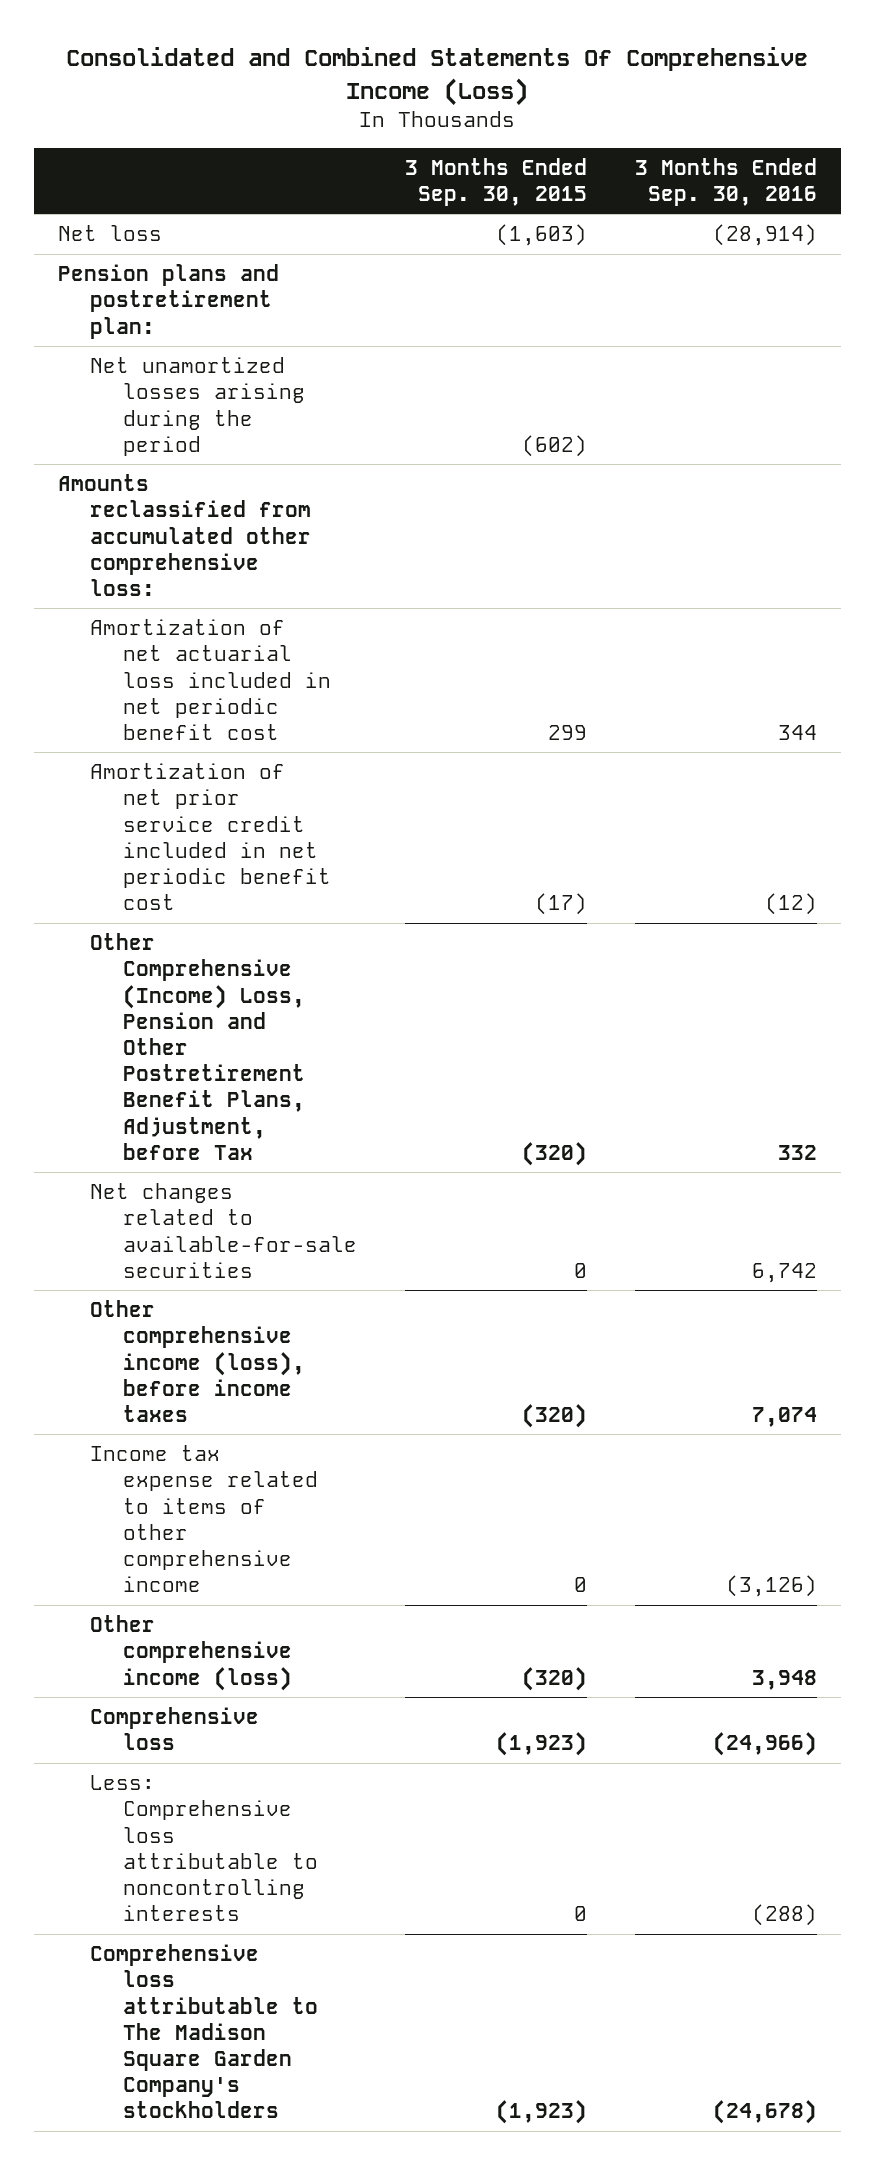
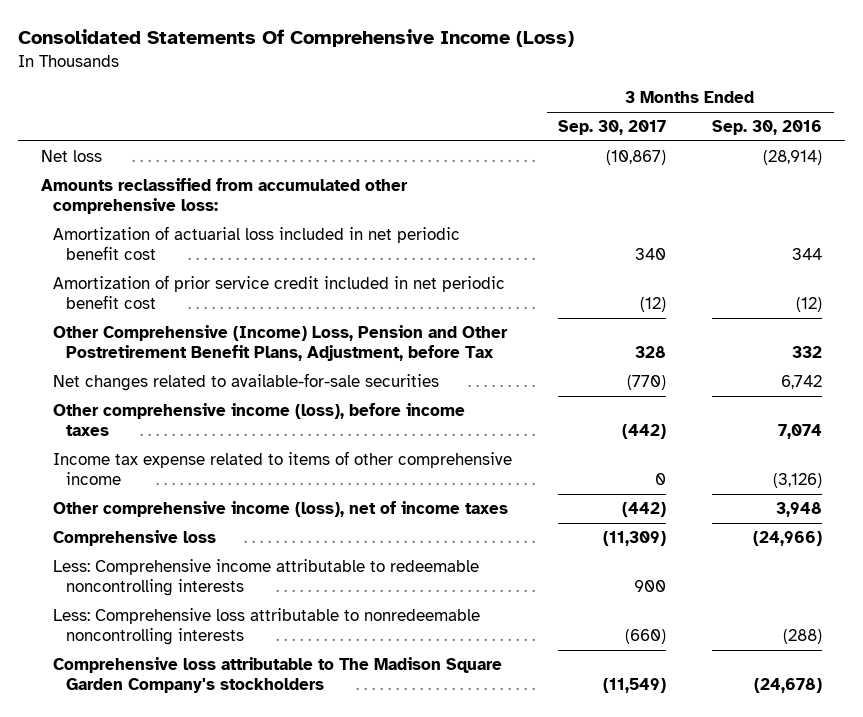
- Consolidated and Combined Statements Of Comprehensive Income (Loss)
+ Consolidated Statements Of Comprehensive Income (Loss)
- | 3 Months Ended Sep. 30, 2015 | 3 Months Ended Sep. 30, 2016
+ | 3 Months Ended Sep. 30, 2017 | 3 Months Ended Sep. 30, 2016
- Pension plans and postretirement plan:
- Net unamortized losses arising during the period | (602) |
- Amortization of net actuarial loss included in net periodic benefit cost | 299 | 344
- Amortization of net prior service credit included in net periodic benefit cost | (17) | (12)
+ Amortization of actuarial loss included in net periodic benefit cost | 340 | 344
+ Amortization of prior service credit included in net periodic benefit cost | (12) | (12)
- Other comprehensive income (loss) | (320) | 3,948
+ Other comprehensive income (loss), net of income taxes | (442) | 3,948
- Less: Comprehensive loss attributable to noncontrolling interests | 0 | (288)
+ Less: Comprehensive income attributable to redeemable noncontrolling interests | 900 |
+ Less: Comprehensive loss attributable to nonredeemable noncontrolling interests | (660) | (288)

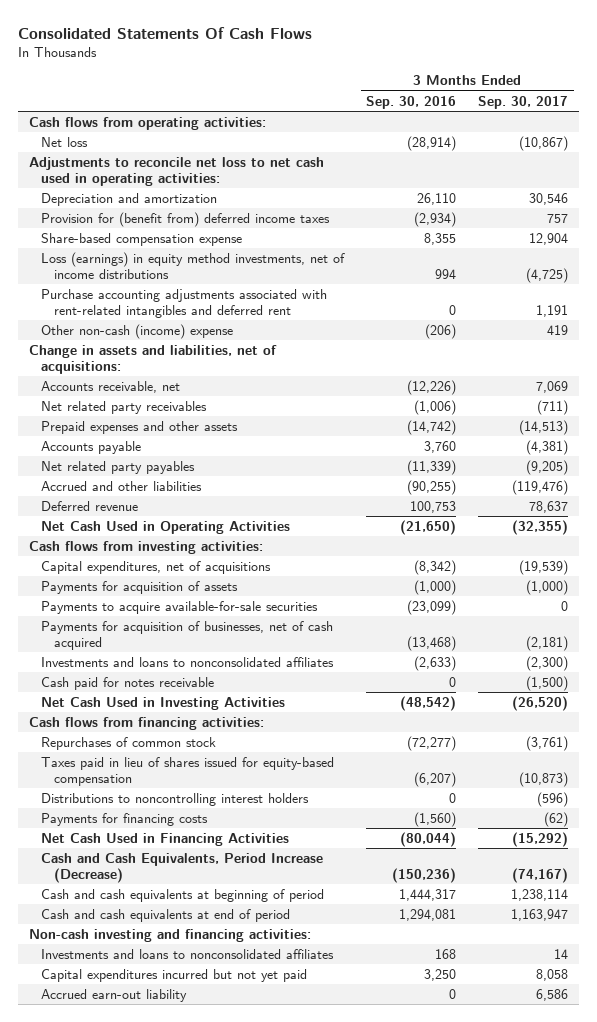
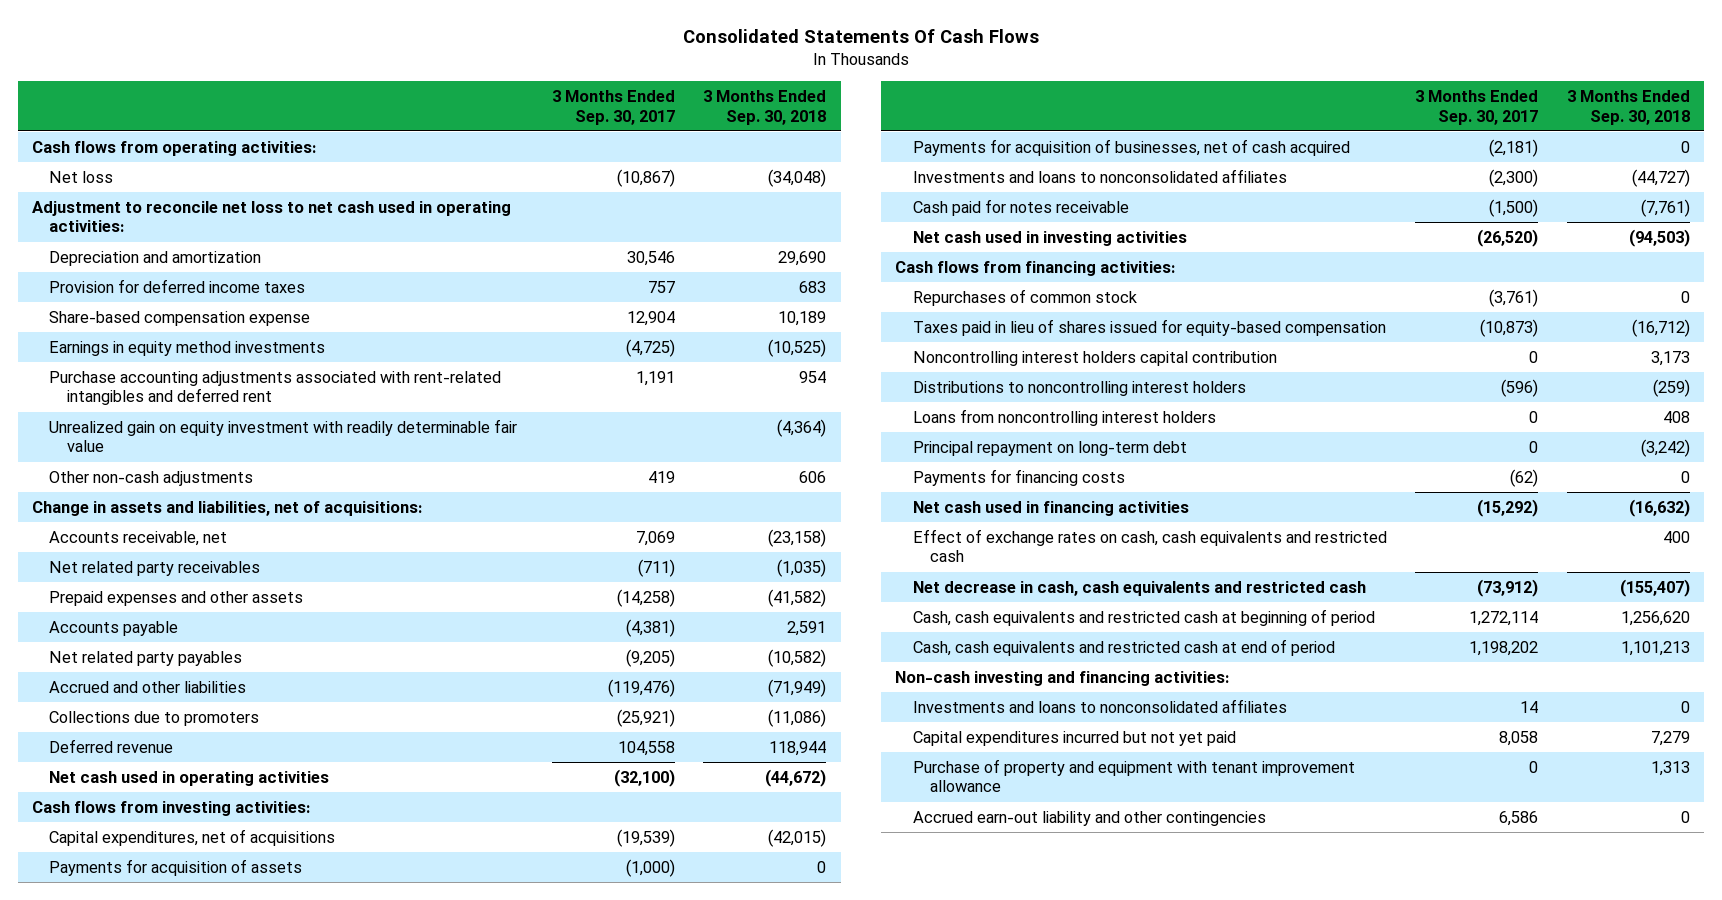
- | 3 Months Ended Sep. 30, 2016 | 3 Months Ended Sep. 30, 2017
+ | 3 Months Ended Sep. 30, 2017 | 3 Months Ended Sep. 30, 2018
- Adjustments to reconcile net loss to net cash used in operating activities:
+ Adjustment to reconcile net loss to net cash used in operating activities:
- Provision for (benefit from) deferred income taxes | (2,934) | 757
+ Provision for deferred income taxes | 757 | 683
- Loss (earnings) in equity method investments, net of income distributions | 994 | (4,725)
+ Earnings in equity method investments | (4,725) | (10,525)
- Other non-cash (income) expense | (206) | 419
+ Unrealized gain on equity investment with readily determinable fair value | | (4,364)
+ Other non-cash adjustments | 419 | 606
- Prepaid expenses and other assets | (14,742) | (14,513)
+ Prepaid expenses and other assets | (14,258) | (41,582)
- Deferred revenue | 100,753 | 78,637
- Net Cash Used in Operating Activities | (21,650) | (32,355)
+ Collections due to promoters | (25,921) | (11,086)
+ Deferred revenue | 104,558 | 118,944
+ Net cash used in operating activities | (32,100) | (44,672)
- Payments to acquire available-for-sale securities | (23,099) | 0
- Net Cash Used in Investing Activities | (48,542) | (26,520)
+ Net cash used in investing activities | (26,520) | (94,503)
+ Noncontrolling interest holders capital contribution | 0 | 3,173
+ Loans from noncontrolling interest holders | 0 | 408
+ Principal repayment on long-term debt | 0 | (3,242)
- Net Cash Used in Financing Activities | (80,044) | (15,292)
- Cash and Cash Equivalents, Period Increase (Decrease) | (150,236) | (74,167)
- Cash and cash equivalents at beginning of period | 1,444,317 | 1,238,114
- Cash and cash equivalents at end of period | 1,294,081 | 1,163,947
+ Net cash used in financing activities | (15,292) | (16,632)
+ Effect of exchange rates on cash, cash equivalents and restricted cash | | 400
+ Net decrease in cash, cash equivalents and restricted cash | (73,912) | (155,407)
+ Cash, cash equivalents and restricted cash at beginning of period | 1,272,114 | 1,256,620
+ Cash, cash equivalents and restricted cash at end of period | 1,198,202 | 1,101,213
- Accrued earn-out liability | 0 | 6,586
+ Purchase of property and equipment with tenant improvement allowance | 0 | 1,313
+ Accrued earn-out liability and other contingencies | 6,586 | 0

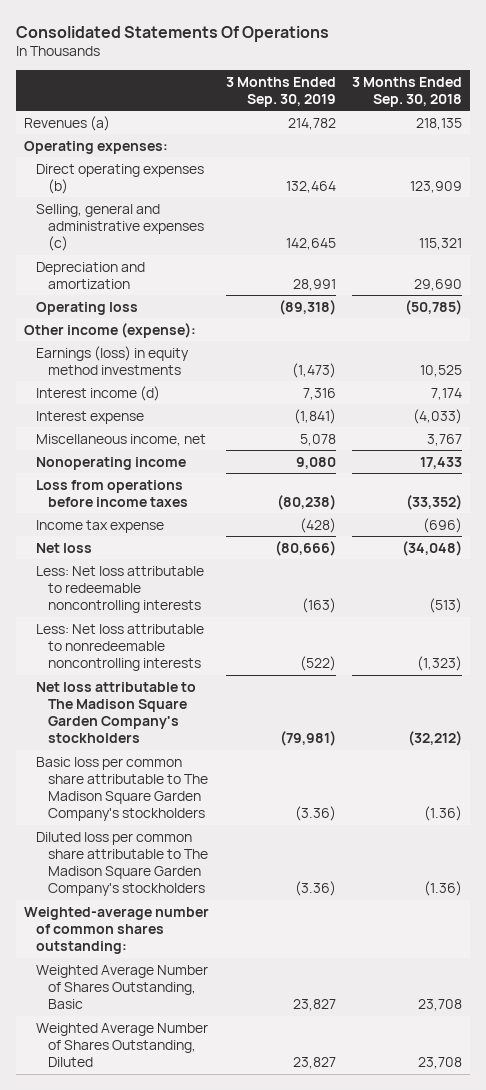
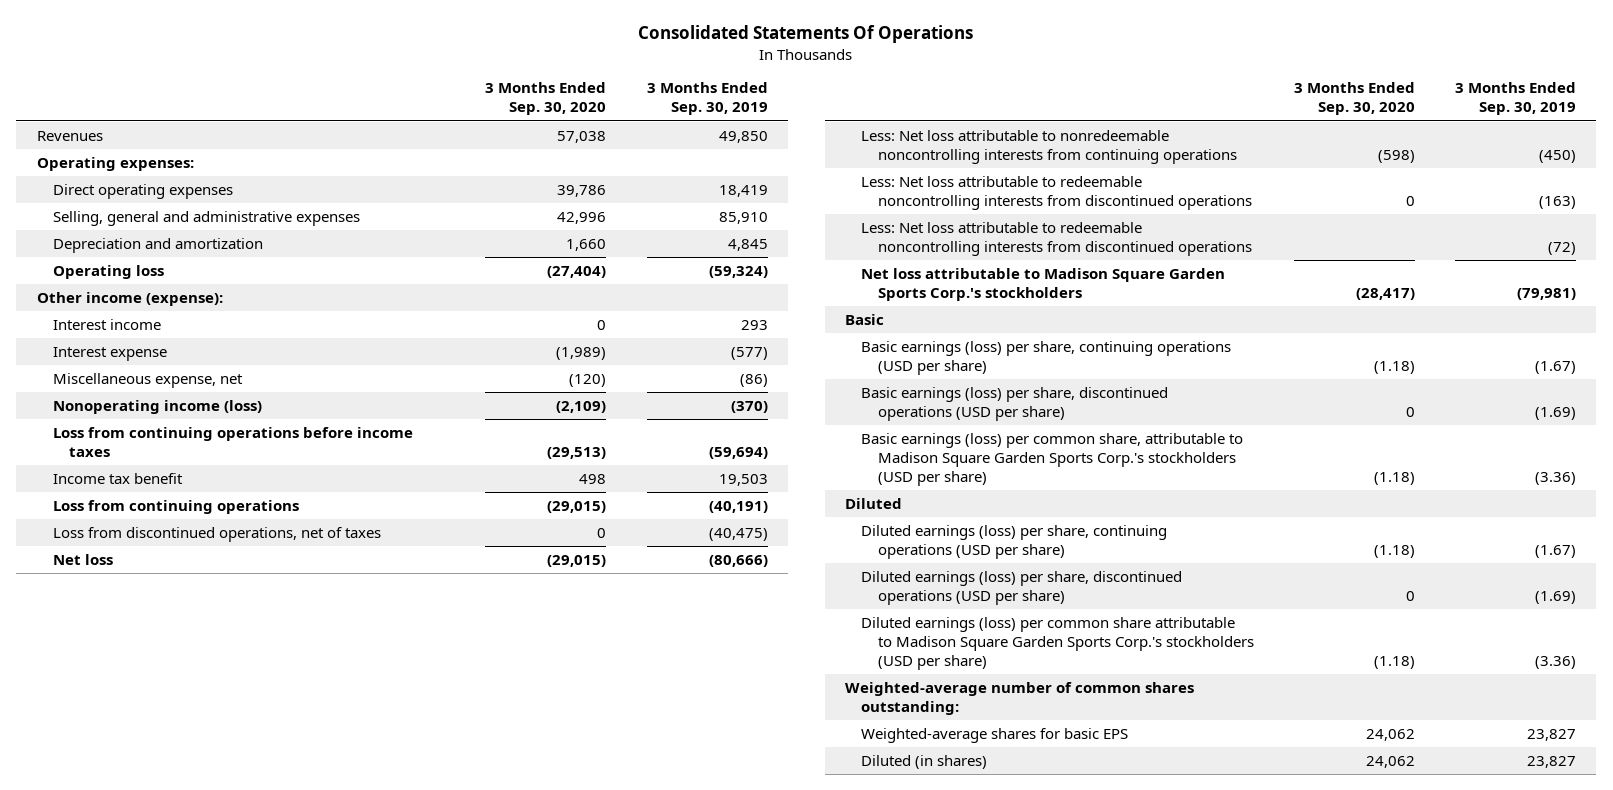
- | 3 Months Ended Sep. 30, 2019 | 3 Months Ended Sep. 30, 2018
+ | 3 Months Ended Sep. 30, 2020 | 3 Months Ended Sep. 30, 2019
- Revenues (a) | 214,782 | 218,135
+ Revenues | 57,038 | 49,850
- Direct operating expenses (b) | 132,464 | 123,909
- Selling, general and administrative expenses (c) | 142,645 | 115,321
- Depreciation and amortization | 28,991 | 29,690
- Operating loss | (89,318) | (50,785)
+ Direct operating expenses | 39,786 | 18,419
+ Selling, general and administrative expenses | 42,996 | 85,910
+ Depreciation and amortization | 1,660 | 4,845
+ Operating loss | (27,404) | (59,324)
- Earnings (loss) in equity method investments | (1,473) | 10,525
- Interest income (d) | 7,316 | 7,174
- Interest expense | (1,841) | (4,033)
- Miscellaneous income, net | 5,078 | 3,767
- Nonoperating income | 9,080 | 17,433
- Loss from operations before income taxes | (80,238) | (33,352)
- Income tax expense | (428) | (696)
+ Interest income | 0 | 293
+ Interest expense | (1,989) | (577)
+ Miscellaneous expense, net | (120) | (86)
+ Nonoperating income (loss) | (2,109) | (370)
+ Loss from continuing operations before income taxes | (29,513) | (59,694)
+ Income tax benefit | 498 | 19,503
+ Loss from continuing operations | (29,015) | (40,191)
+ Loss from discontinued operations, net of taxes | 0 | (40,475)
- Less: Net loss attributable to redeemable noncontrolling interests | (163) | (513)
- Less: Net loss attributable to nonredeemable noncontrolling interests | (522) | (1,323)
- Net loss attributable to The Madison Square Garden Company's stockholders | (79,981) | (32,212)
- Basic loss per common share attributable to The Madison Square Garden Company's stockholders | (3.36) | (1.36)
- Diluted loss per common share attributable to The Madison Square Garden Company's stockholders | (3.36) | (1.36)
+ Less: Net loss attributable to nonredeemable noncontrolling interests from continuing operations | (598) | (450)
+ Less: Net loss attributable to redeemable noncontrolling interests from discontinued operations | 0 | (163)
+ Less: Net loss attributable to redeemable noncontrolling interests from discontinued operations | | (72)
+ Net loss attributable to Madison Square Garden Sports Corp.'s stockholders | (28,417) | (79,981)
+ Basic
+ Basic earnings (loss) per share, continuing operations (USD per share) | (1.18) | (1.67)
+ Basic earnings (loss) per share, discontinued operations (USD per share) | 0 | (1.69)
+ Basic earnings (loss) per common share, attributable to Madison Square Garden Sports Corp.'s stockholders (USD per share) | (1.18) | (3.36)
+ Diluted
+ Diluted earnings (loss) per share, continuing operations (USD per share) | (1.18) | (1.67)
+ Diluted earnings (loss) per share, discontinued operations (USD per share) | 0 | (1.69)
+ Diluted earnings (loss) per common share attributable to Madison Square Garden Sports Corp.'s stockholders (USD per share) | (1.18) | (3.36)
- Weighted Average Number of Shares Outstanding, Basic | 23,827 | 23,708
- Weighted Average Number of Shares Outstanding, Diluted | 23,827 | 23,708
+ Weighted-average shares for basic EPS | 24,062 | 23,827
+ Diluted (in shares) | 24,062 | 23,827

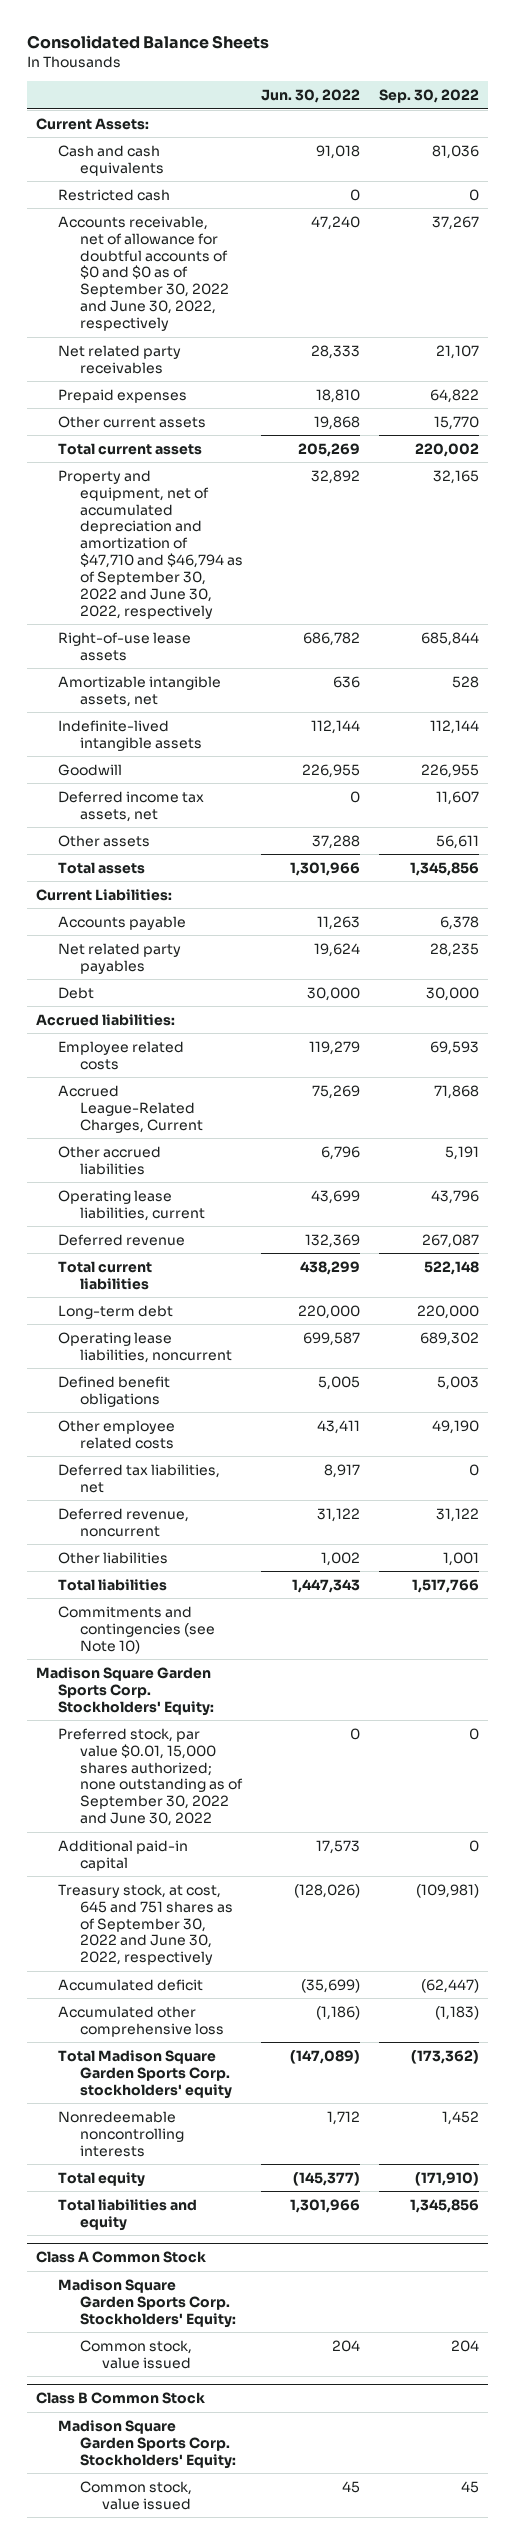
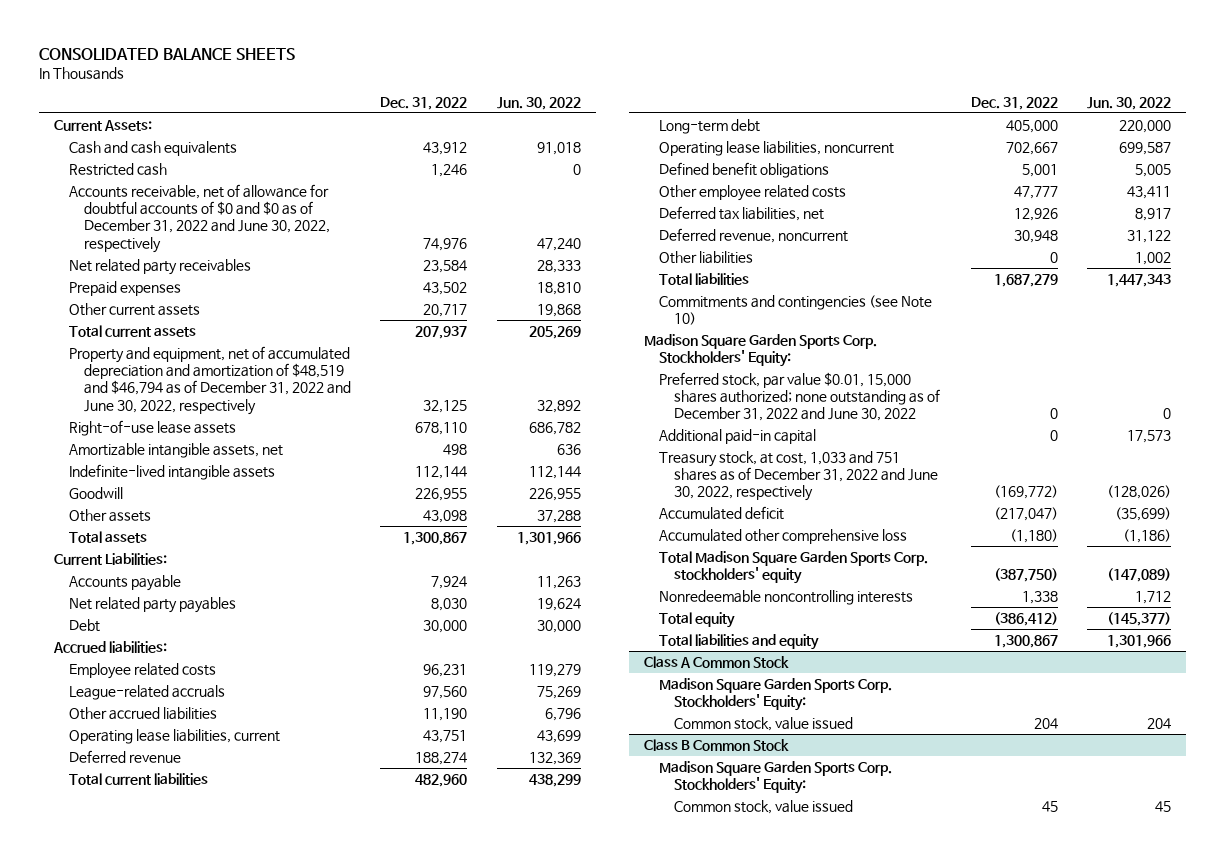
- Consolidated Balance Sheets
+ CONSOLIDATED BALANCE SHEETS
- | Jun. 30, 2022 | Sep. 30, 2022
+ | Dec. 31, 2022 | Jun. 30, 2022
- Accounts receivable, net of allowance for doubtful accounts of $0 and $0 as of September 30, 2022 and June 30, 2022, respectively | 47,240 | 37,267
+ Accounts receivable, net of allowance for doubtful accounts of $0 and $0 as of December 31, 2022 and June 30, 2022, respectively | 74,976 | 47,240
- Property and equipment, net of accumulated depreciation and amortization of $47,710 and $46,794 as of September 30, 2022 and June 30, 2022, respectively | 32,892 | 32,165
+ Property and equipment, net of accumulated depreciation and amortization of $48,519 and $46,794 as of December 31, 2022 and June 30, 2022, respectively | 32,125 | 32,892
- Deferred income tax assets, net | 0 | 11,607
- Accrued League-Related Charges, Current | 75,269 | 71,868
+ League-related accruals | 97,560 | 75,269
- Preferred stock, par value $0.01, 15,000 shares authorized; none outstanding as of September 30, 2022 and June 30, 2022 | 0 | 0
+ Preferred stock, par value $0.01, 15,000 shares authorized; none outstanding as of December 31, 2022 and June 30, 2022 | 0 | 0
- Treasury stock, at cost, 645 and 751 shares as of September 30, 2022 and June 30, 2022, respectively | (128,026) | (109,981)
+ Treasury stock, at cost, 1,033 and 751 shares as of December 31, 2022 and June 30, 2022, respectively | (169,772) | (128,026)

